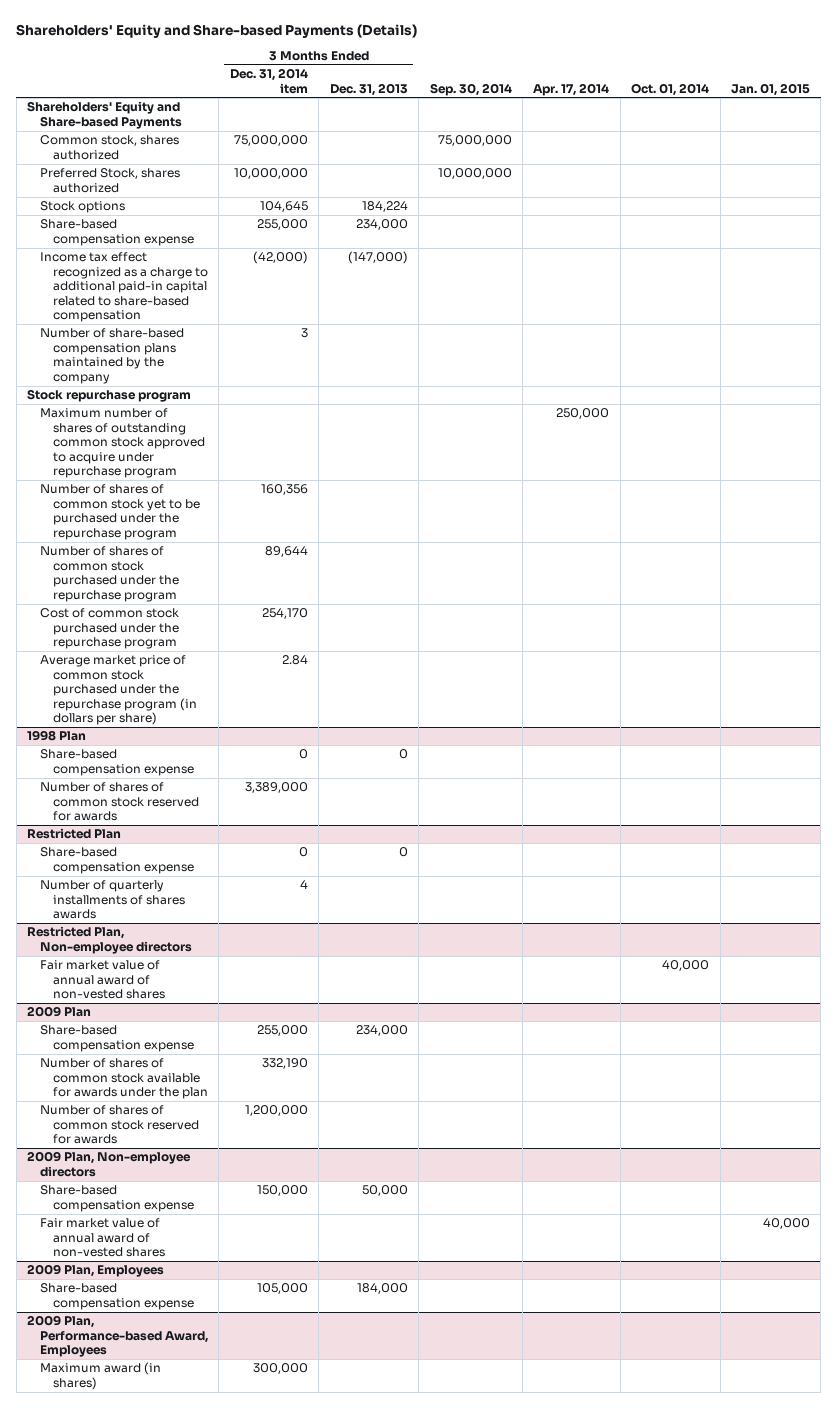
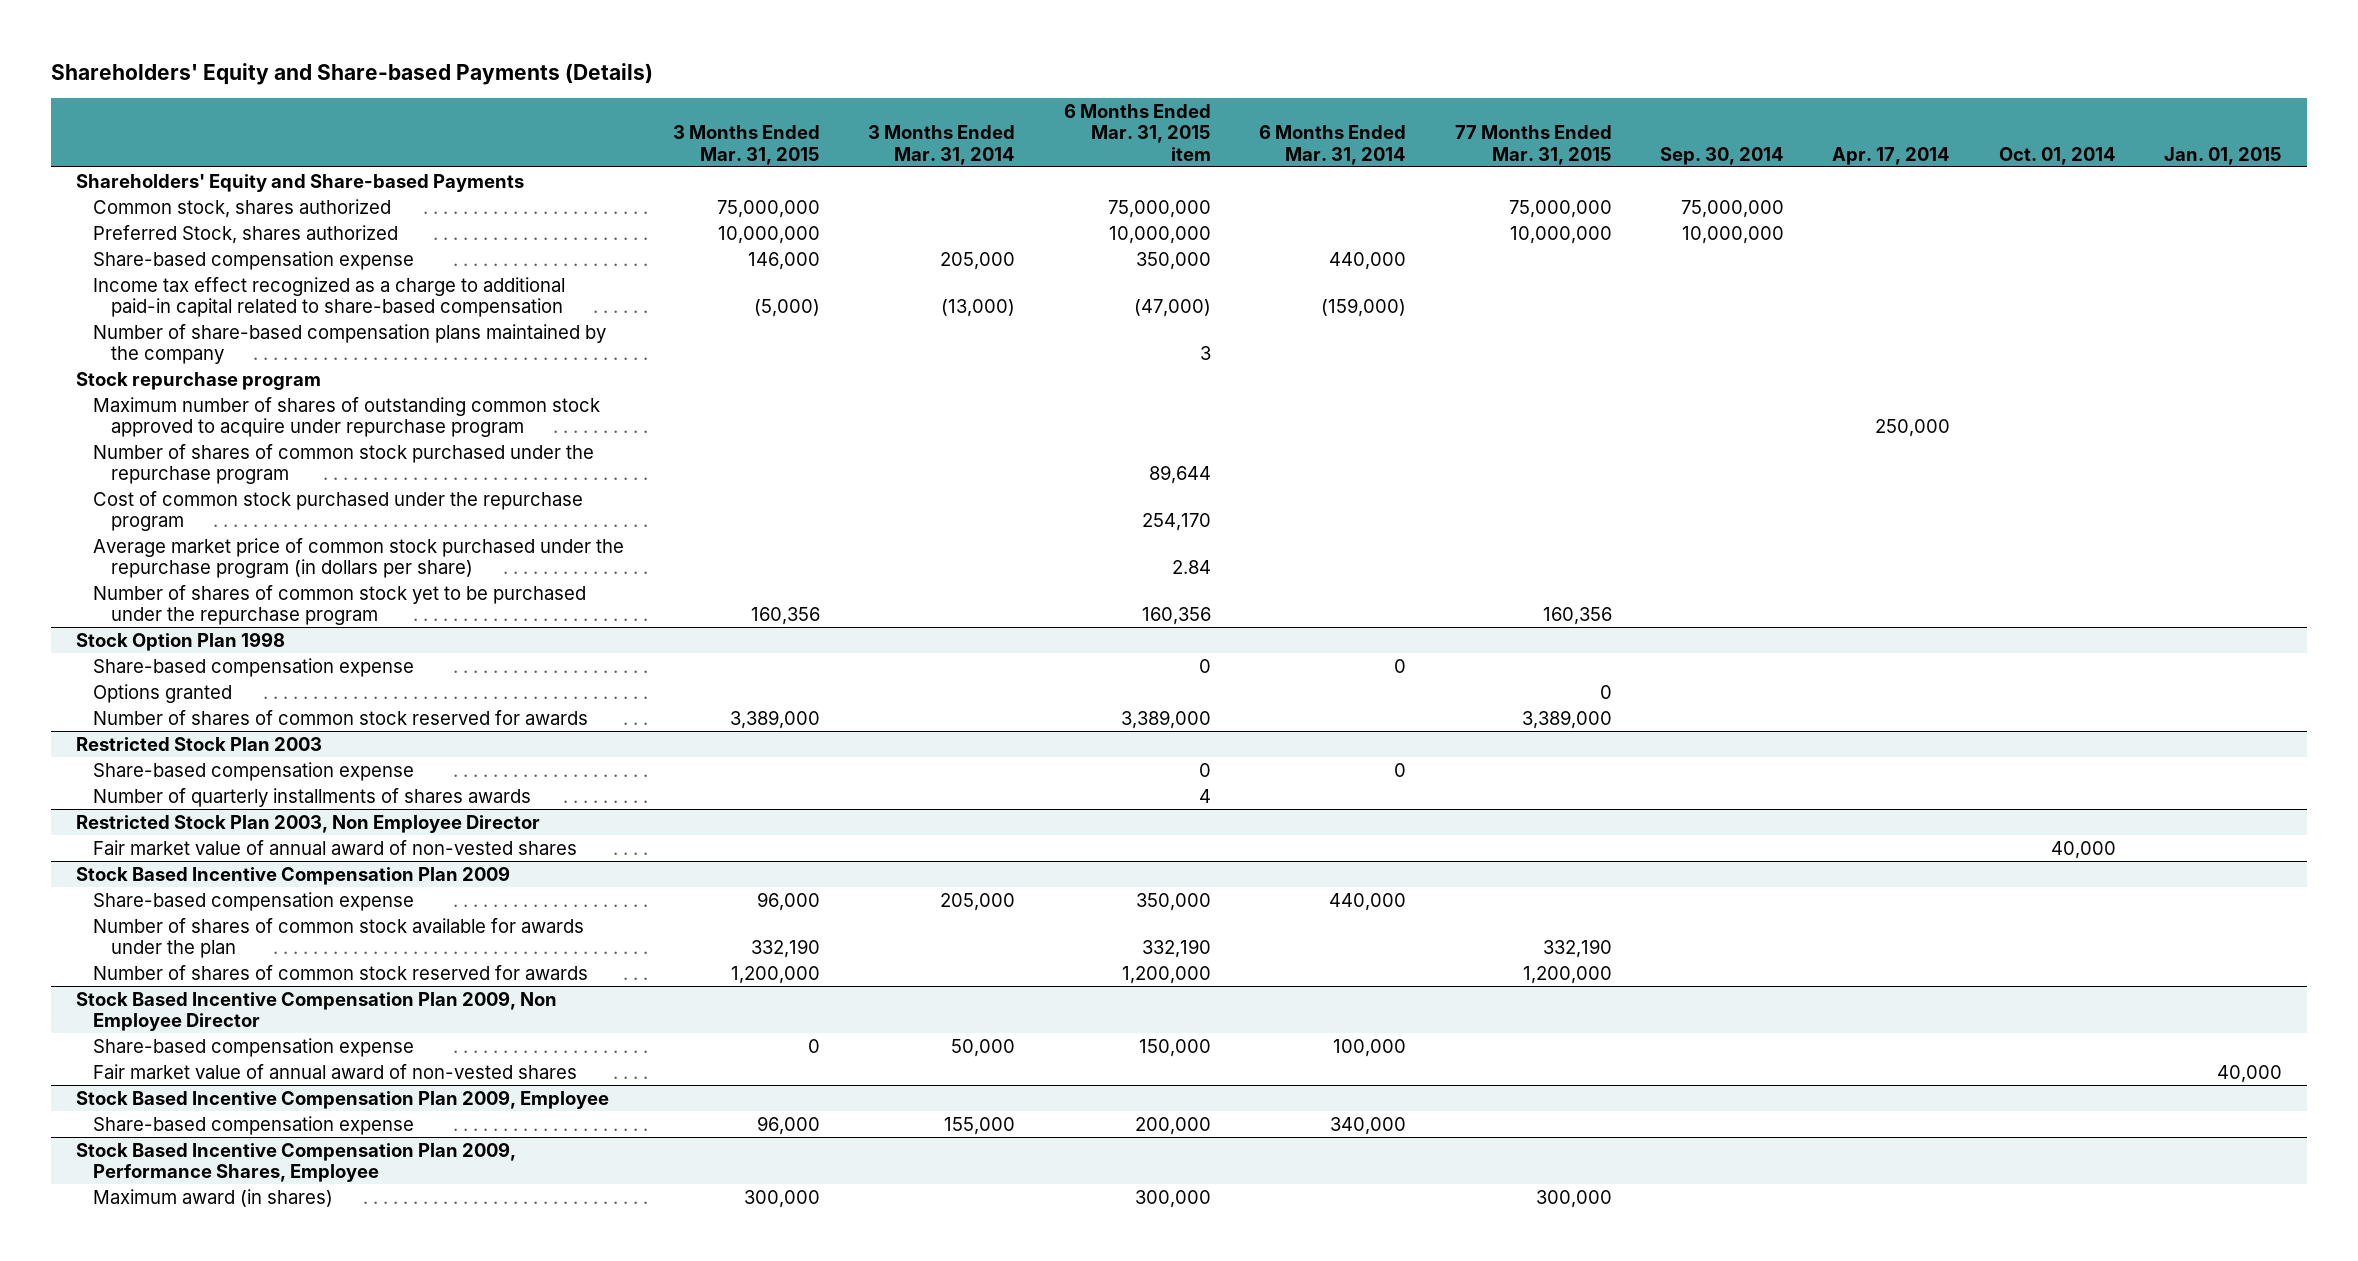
- | 3 Months Ended Dec. 31, 2014 item | 3 Months Ended Dec. 31, 2013 | Sep. 30, 2014 | Apr. 17, 2014 | Oct. 01, 2014 | Jan. 01, 2015
+ | 3 Months Ended Mar. 31, 2015 | 3 Months Ended Mar. 31, 2014 | 6 Months Ended Mar. 31, 2015 item | 6 Months Ended Mar. 31, 2014 | 77 Months Ended Mar. 31, 2015 | Sep. 30, 2014 | Apr. 17, 2014 | Oct. 01, 2014 | Jan. 01, 2015
- Stock options | 104,645 | 184,224 | | | |
- 1998 Plan
moved down: Number of shares of common stock yet to be purchased under the repurchase program | 160,356 | | 160,356 | | 160,356 | | | |
+ Stock Option Plan 1998
+ Options granted | | | | | 0 | | | |
- Restricted Plan
+ Restricted Stock Plan 2003
- Restricted Plan, Non-employee directors
+ Restricted Stock Plan 2003, Non Employee Director
- 2009 Plan
+ Stock Based Incentive Compensation Plan 2009
- 2009 Plan, Non-employee directors
+ Stock Based Incentive Compensation Plan 2009, Non Employee Director
- 2009 Plan, Employees
- Share-based compensation expense | 105,000 | 184,000 | | | |
- 2009 Plan, Performance-based Award, Employees
- Maximum award (in shares) | 300,000 | | | | |
+ Stock Based Incentive Compensation Plan 2009, Employee
+ Share-based compensation expense | 96,000 | 155,000 | 200,000 | 340,000 | | | | |
+ Stock Based Incentive Compensation Plan 2009, Performance Shares, Employee
+ Maximum award (in shares) | 300,000 | | 300,000 | | 300,000 | | | |

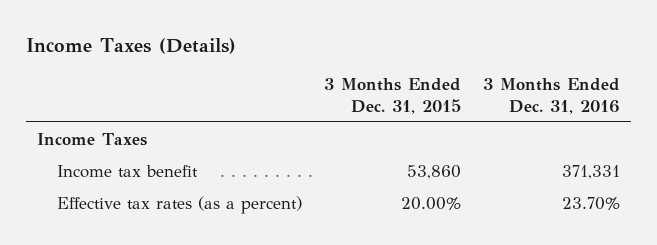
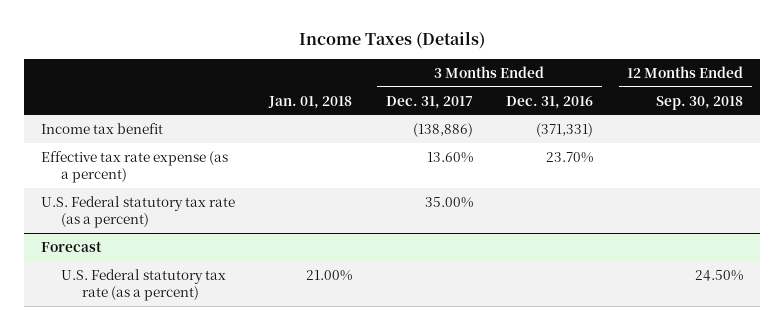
- | 3 Months Ended Dec. 31, 2015 | 3 Months Ended Dec. 31, 2016
+ | Jan. 01, 2018 | 3 Months Ended Dec. 31, 2017 | 3 Months Ended Dec. 31, 2016 | 12 Months Ended Sep. 30, 2018
- Income Taxes
- Income tax benefit | 53,860 | 371,331
- Effective tax rates (as a percent) | 20.00% | 23.70%
+ Income tax benefit | | (138,886) | (371,331) |
+ Effective tax rate expense (as a percent) | | 13.60% | 23.70% |
+ U.S. Federal statutory tax rate (as a percent) | | 35.00% | |
+ Forecast
+ U.S. Federal statutory tax rate (as a percent) | 21.00% | | | 24.50%

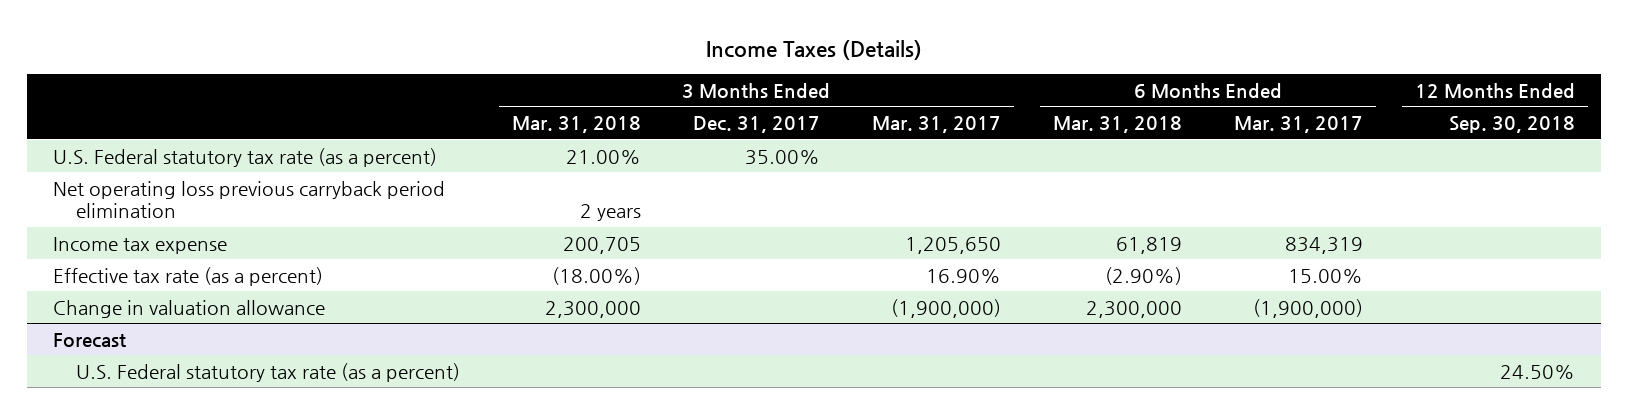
- | Jan. 01, 2018 | 3 Months Ended Dec. 31, 2017 | 3 Months Ended Dec. 31, 2016 | 12 Months Ended Sep. 30, 2018
+ | 3 Months Ended Mar. 31, 2018 | 3 Months Ended Dec. 31, 2017 | 3 Months Ended Mar. 31, 2017 | 6 Months Ended Mar. 31, 2018 | 6 Months Ended Mar. 31, 2017 | 12 Months Ended Sep. 30, 2018
- Income tax benefit | | (138,886) | (371,331) |
- Effective tax rate expense (as a percent) | | 13.60% | 23.70% |
+ Net operating loss previous carryback period elimination | 2 years | | | | |
+ Income tax expense | 200,705 | | 1,205,650 | 61,819 | 834,319 |
+ Effective tax rate (as a percent) | (18.00%) | | 16.90% | (2.90%) | 15.00% |
+ Change in valuation allowance | 2,300,000 | | (1,900,000) | 2,300,000 | (1,900,000) |

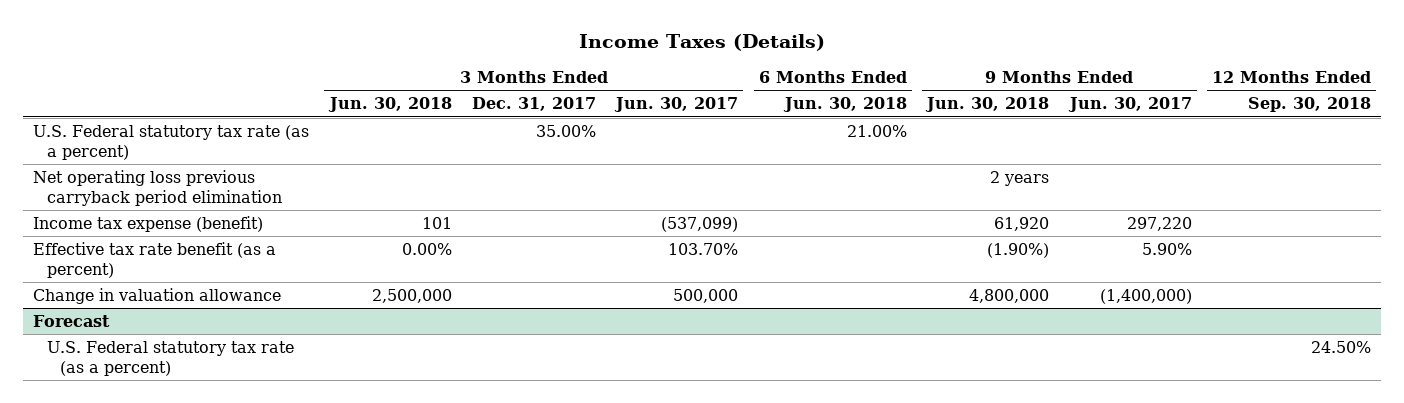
- | 3 Months Ended Mar. 31, 2018 | 3 Months Ended Dec. 31, 2017 | 3 Months Ended Mar. 31, 2017 | 6 Months Ended Mar. 31, 2018 | 6 Months Ended Mar. 31, 2017 | 12 Months Ended Sep. 30, 2018
+ | 3 Months Ended Jun. 30, 2018 | 3 Months Ended Dec. 31, 2017 | 3 Months Ended Jun. 30, 2017 | 6 Months Ended Jun. 30, 2018 | 9 Months Ended Jun. 30, 2018 | 9 Months Ended Jun. 30, 2017 | 12 Months Ended Sep. 30, 2018
- Income tax expense | 200,705 | | 1,205,650 | 61,819 | 834,319 |
- Effective tax rate (as a percent) | (18.00%) | | 16.90% | (2.90%) | 15.00% |
+ Income tax expense (benefit) | 101 | | (537,099) | | 61,920 | 297,220 |
+ Effective tax rate benefit (as a percent) | 0.00% | | 103.70% | | (1.90%) | 5.90% |

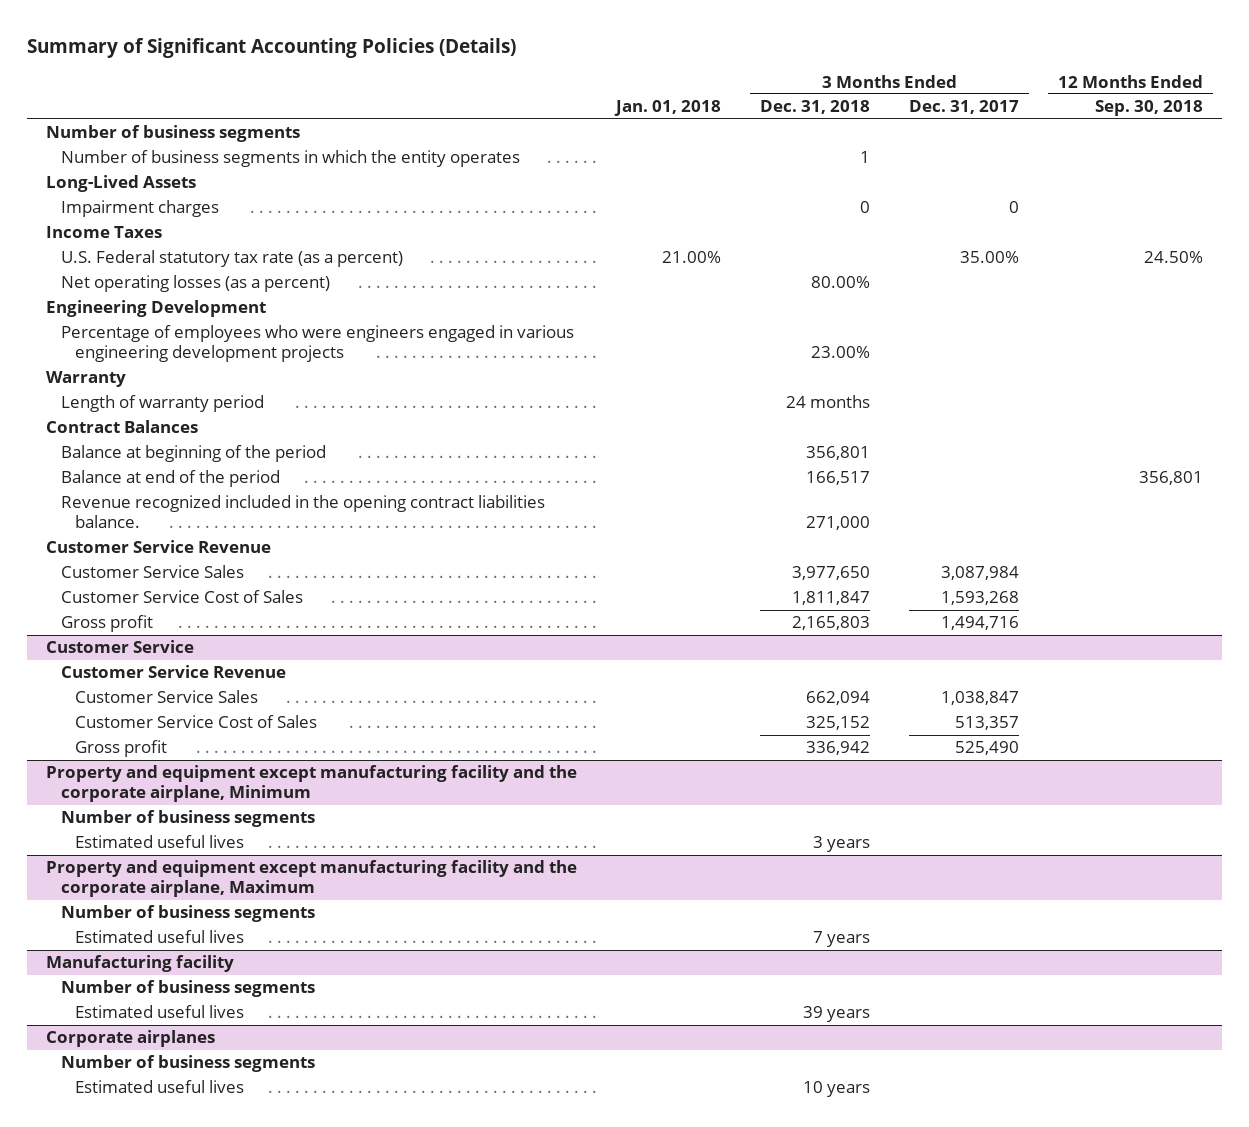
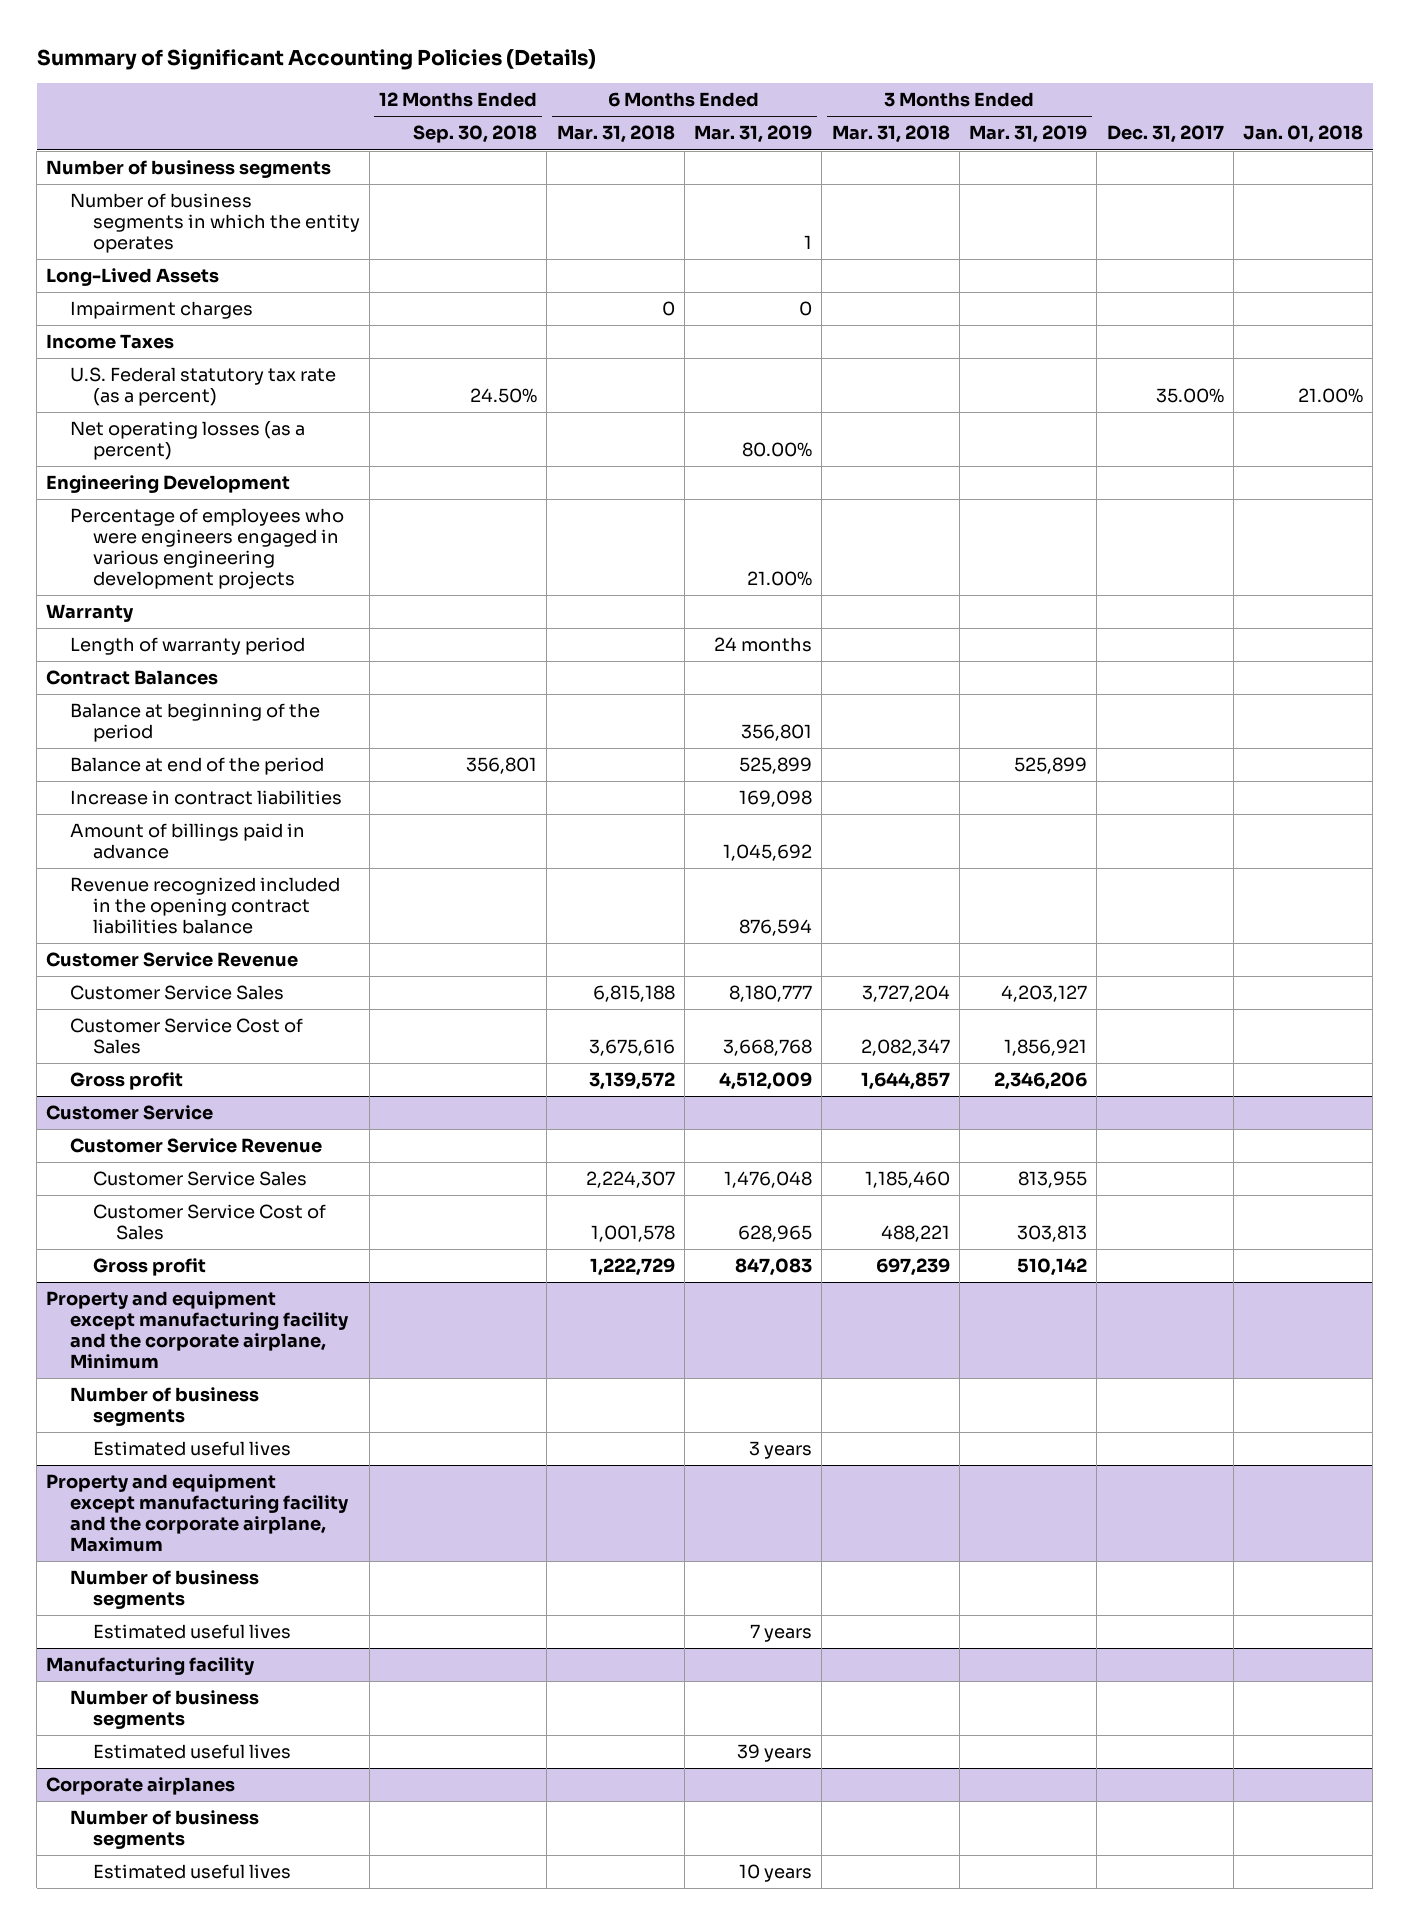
- | Jan. 01, 2018 | 3 Months Ended Dec. 31, 2018 | 3 Months Ended Dec. 31, 2017 | 12 Months Ended Sep. 30, 2018
+ | 12 Months Ended Sep. 30, 2018 | 6 Months Ended Mar. 31, 2018 | 6 Months Ended Mar. 31, 2019 | 3 Months Ended Mar. 31, 2018 | 3 Months Ended Mar. 31, 2019 | Dec. 31, 2017 | Jan. 01, 2018
- Revenue recognized included in the opening contract liabilities balance. | | 271,000 | |
+ Increase in contract liabilities | | | 169,098 | | | |
+ Amount of billings paid in advance | | | 1,045,692 | | | |
+ Revenue recognized included in the opening contract liabilities balance | | | 876,594 | | | |

